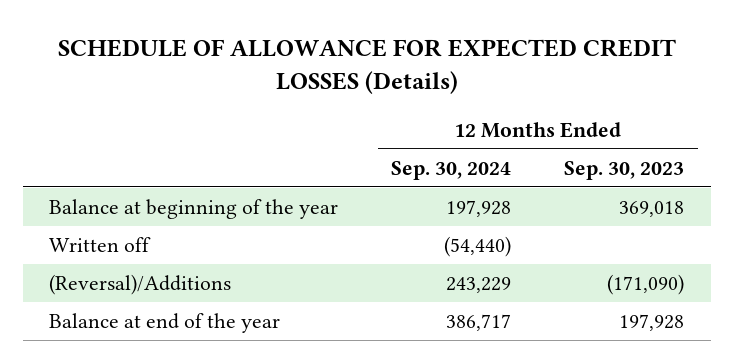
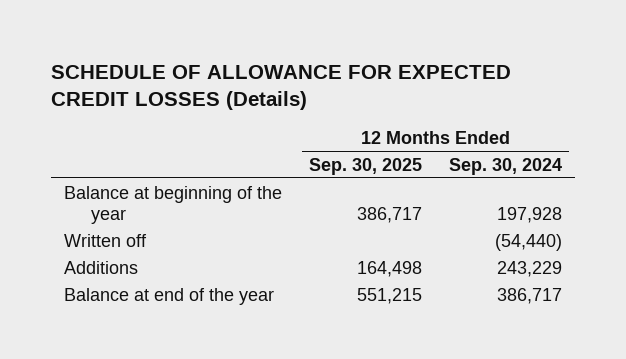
- | 12 Months Ended Sep. 30, 2024 | 12 Months Ended Sep. 30, 2023
+ | 12 Months Ended Sep. 30, 2025 | 12 Months Ended Sep. 30, 2024
- (Reversal)/Additions | 243,229 | (171,090)
+ Additions | 164,498 | 243,229

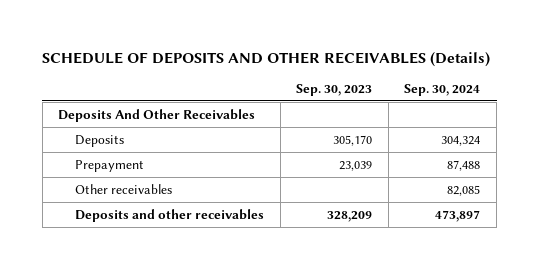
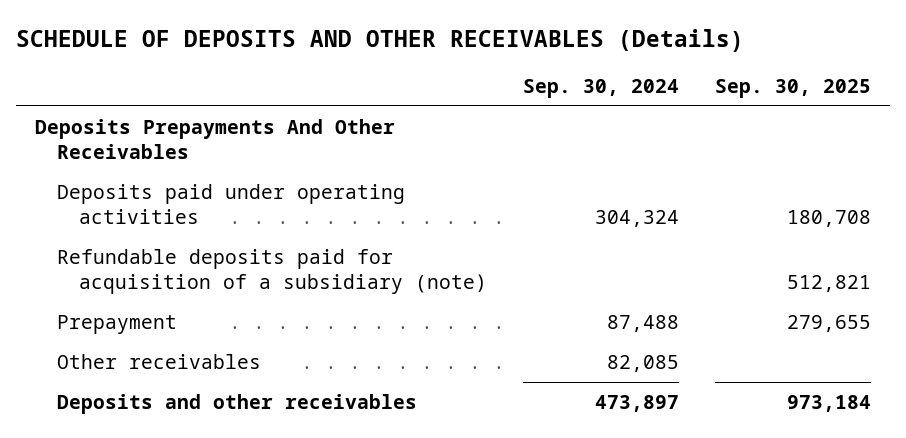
- | Sep. 30, 2023 | Sep. 30, 2024
+ | Sep. 30, 2024 | Sep. 30, 2025
- Deposits And Other Receivables
- Deposits | 305,170 | 304,324
+ Deposits Prepayments And Other Receivables
+ Deposits paid under operating activities | 304,324 | 180,708
+ Refundable deposits paid for acquisition of a subsidiary (note) | | 512,821

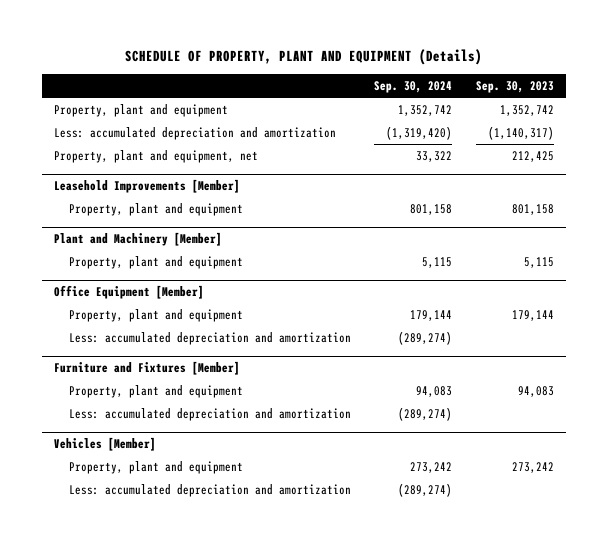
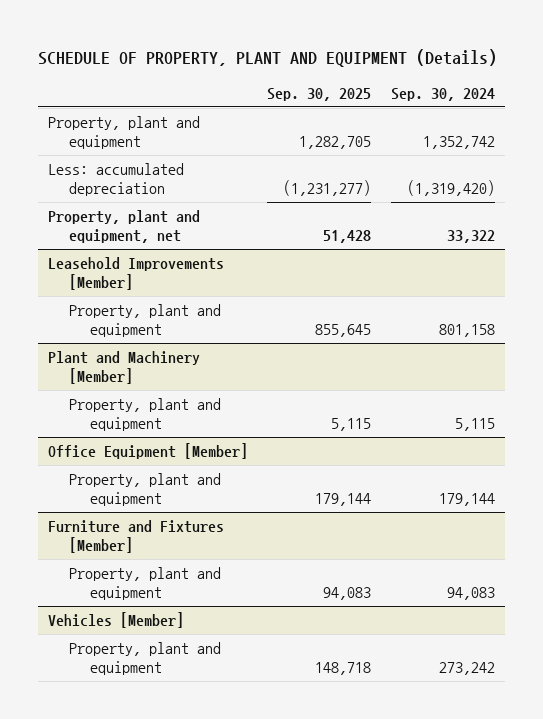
- | Sep. 30, 2024 | Sep. 30, 2023
+ | Sep. 30, 2025 | Sep. 30, 2024
- Less: accumulated depreciation and amortization | (1,319,420) | (1,140,317)
+ Less: accumulated depreciation | (1,231,277) | (1,319,420)
@ Office Equipment [Member]
- Less: accumulated depreciation and amortization | (289,274) |
@ Furniture and Fixtures [Member]
- Less: accumulated depreciation and amortization | (289,274) |
@ Vehicles [Member]
- Less: accumulated depreciation and amortization | (289,274) |

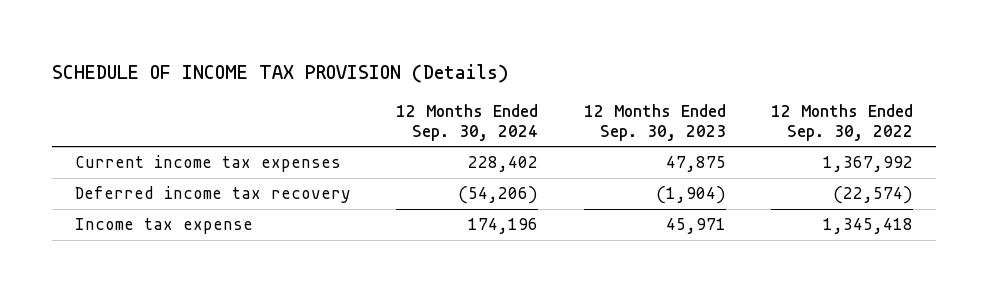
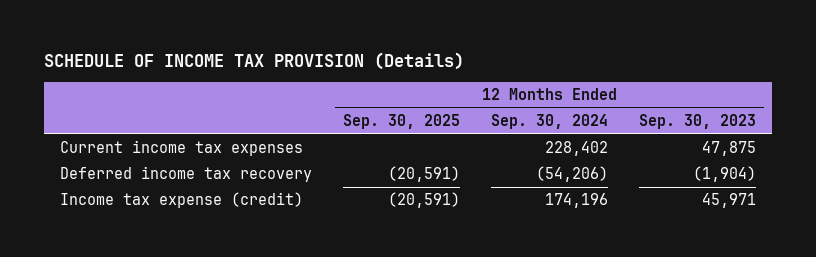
- | 12 Months Ended Sep. 30, 2024 | 12 Months Ended Sep. 30, 2023 | 12 Months Ended Sep. 30, 2022
+ | 12 Months Ended Sep. 30, 2025 | 12 Months Ended Sep. 30, 2024 | 12 Months Ended Sep. 30, 2023
- Income tax expense | 174,196 | 45,971 | 1,345,418
+ Income tax expense (credit) | (20,591) | 174,196 | 45,971

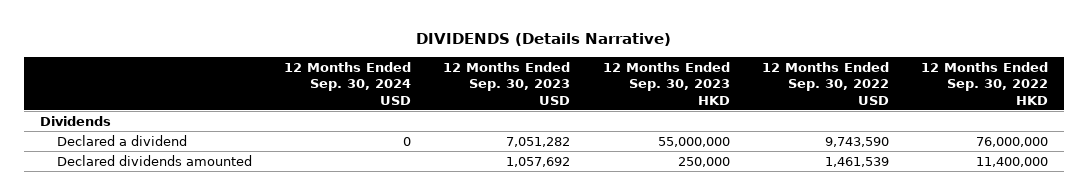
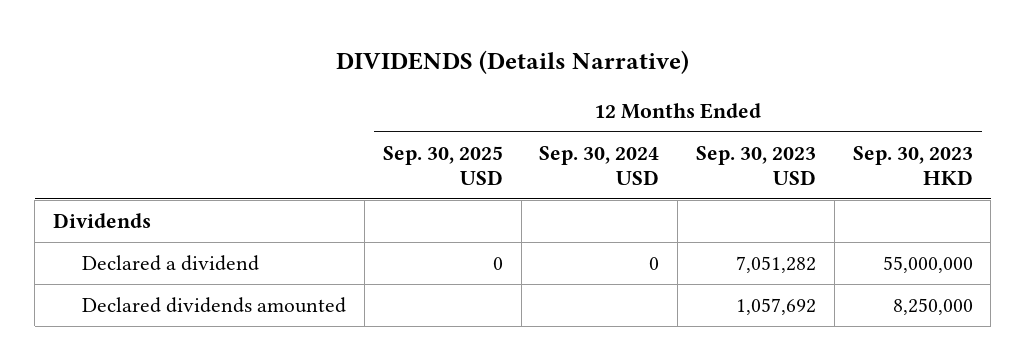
- | 12 Months Ended Sep. 30, 2024 USD | 12 Months Ended Sep. 30, 2023 USD | 12 Months Ended Sep. 30, 2023 HKD | 12 Months Ended Sep. 30, 2022 USD | 12 Months Ended Sep. 30, 2022 HKD
+ | 12 Months Ended Sep. 30, 2025 USD | 12 Months Ended Sep. 30, 2024 USD | 12 Months Ended Sep. 30, 2023 USD | 12 Months Ended Sep. 30, 2023 HKD
- Declared dividends amounted | | 1,057,692 | 250,000 | 1,461,539 | 11,400,000
+ Declared dividends amounted | | | 1,057,692 | 8,250,000

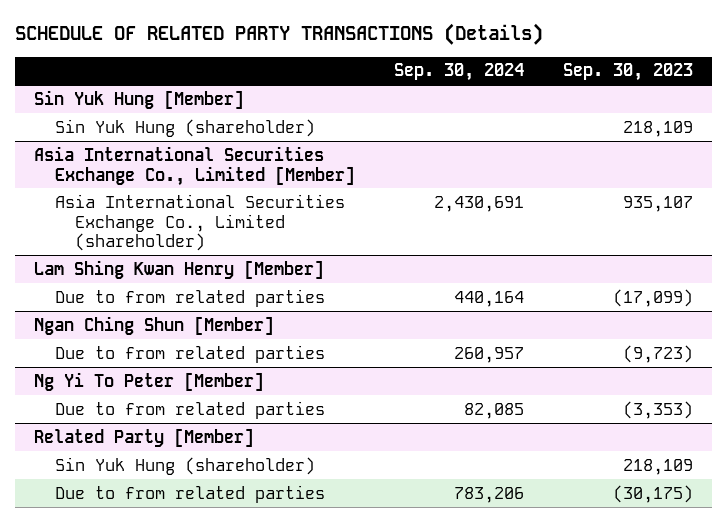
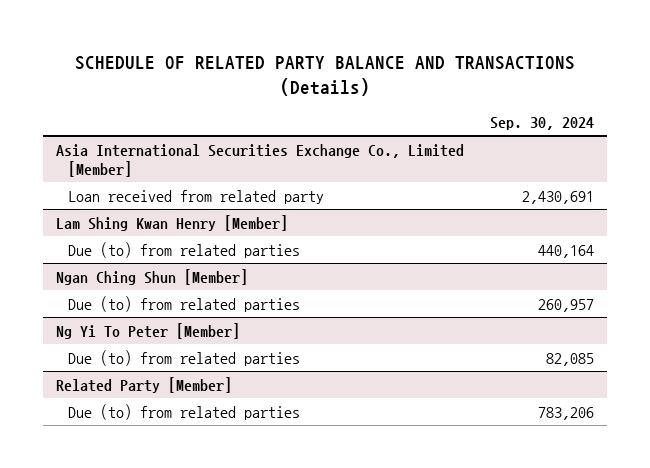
- SCHEDULE OF RELATED PARTY TRANSACTIONS (Details)
+ SCHEDULE OF RELATED PARTY BALANCE AND TRANSACTIONS (Details)
- | Sep. 30, 2024 | Sep. 30, 2023
+ | Sep. 30, 2024
- Sin Yuk Hung [Member]
- Sin Yuk Hung (shareholder) | | 218,109
@ Asia International Securities Exchange Co., Limited [Member]
- Asia International Securities Exchange Co., Limited (shareholder) | 2,430,691 | 935,107
+ Loan received from related party | 2,430,691
@ Lam Shing Kwan Henry [Member]
- Due to from related parties | 440,164 | (17,099)
+ Due (to) from related parties | 440,164
@ Ngan Ching Shun [Member]
- Due to from related parties | 260,957 | (9,723)
+ Due (to) from related parties | 260,957
@ Ng Yi To Peter [Member]
- Due to from related parties | 82,085 | (3,353)
+ Due (to) from related parties | 82,085
@ Related Party [Member]
- Sin Yuk Hung (shareholder) | | 218,109
- Due to from related parties | 783,206 | (30,175)
+ Due (to) from related parties | 783,206

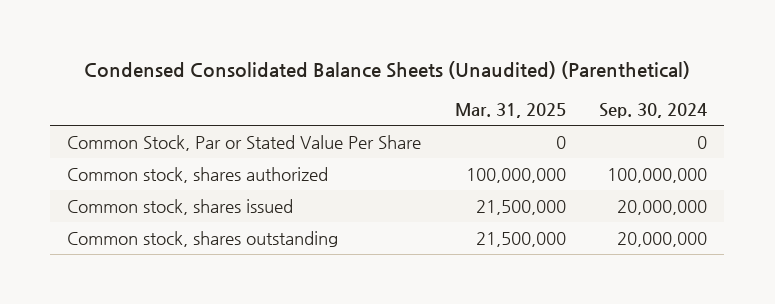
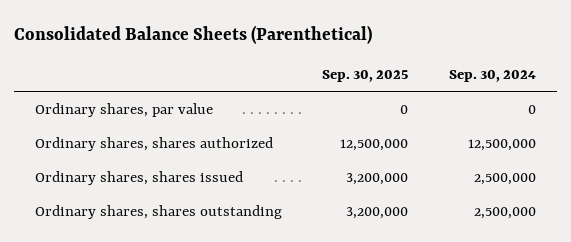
- Condensed Consolidated Balance Sheets (Unaudited) (Parenthetical)
+ Consolidated Balance Sheets (Parenthetical)
- | Mar. 31, 2025 | Sep. 30, 2024
+ | Sep. 30, 2025 | Sep. 30, 2024
- Common Stock, Par or Stated Value Per Share | 0 | 0
- Common stock, shares authorized | 100,000,000 | 100,000,000
- Common stock, shares issued | 21,500,000 | 20,000,000
- Common stock, shares outstanding | 21,500,000 | 20,000,000
+ Ordinary shares, par value | 0 | 0
+ Ordinary shares, shares authorized | 12,500,000 | 12,500,000
+ Ordinary shares, shares issued | 3,200,000 | 2,500,000
+ Ordinary shares, shares outstanding | 3,200,000 | 2,500,000

